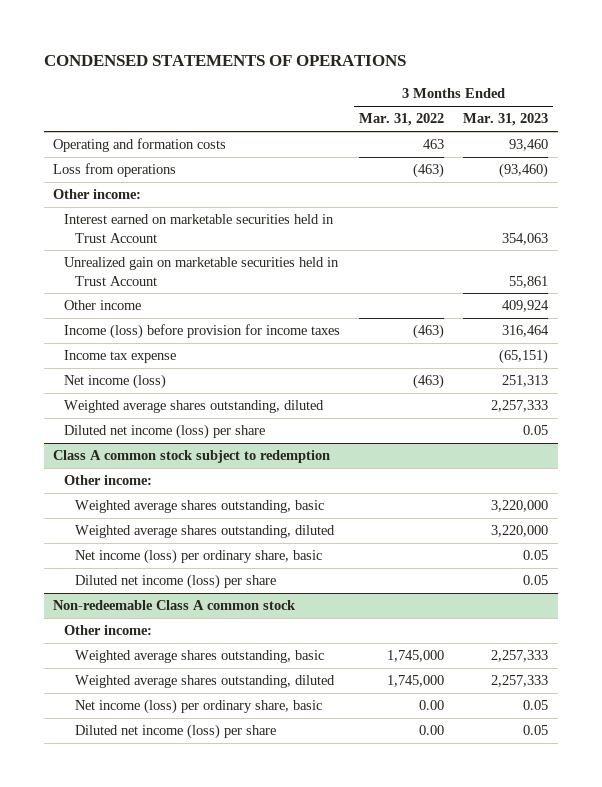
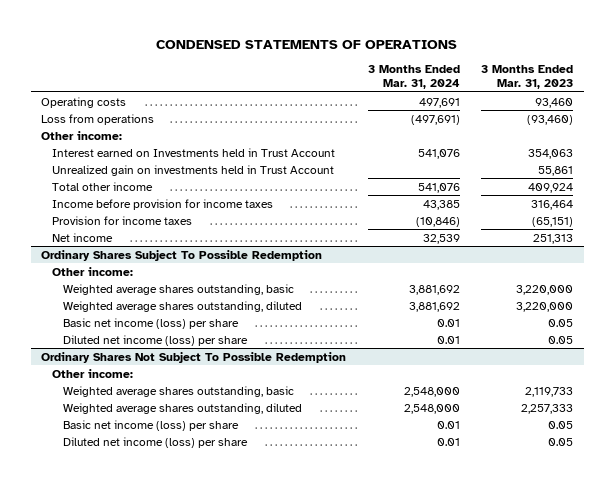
- | 3 Months Ended Mar. 31, 2022 | 3 Months Ended Mar. 31, 2023
+ | 3 Months Ended Mar. 31, 2024 | 3 Months Ended Mar. 31, 2023
- Operating and formation costs | 463 | 93,460
+ Operating costs | 497,691 | 93,460
- Interest earned on marketable securities held in Trust Account | | 354,063
- Unrealized gain on marketable securities held in Trust Account | | 55,861
- Other income | | 409,924
- Income (loss) before provision for income taxes | (463) | 316,464
- Income tax expense | | (65,151)
- Net income (loss) | (463) | 251,313
- Weighted average shares outstanding, diluted | | 2,257,333
- Diluted net income (loss) per share | | 0.05
- Class A common stock subject to redemption
+ Interest earned on Investments held in Trust Account | 541,076 | 354,063
+ Unrealized gain on investments held in Trust Account | | 55,861
+ Total other income | 541,076 | 409,924
+ Income before provision for income taxes | 43,385 | 316,464
+ Provision for income taxes | (10,846) | (65,151)
+ Net income | 32,539 | 251,313
+ Ordinary Shares Subject To Possible Redemption
- Net income (loss) per ordinary share, basic | | 0.05
+ Basic net income (loss) per share | 0.01 | 0.05
- Non-redeemable Class A common stock
+ Ordinary Shares Not Subject To Possible Redemption
- Weighted average shares outstanding, basic | 1,745,000 | 2,257,333
+ Weighted average shares outstanding, basic | 2,548,000 | 2,119,733
- Net income (loss) per ordinary share, basic | 0.00 | 0.05
+ Basic net income (loss) per share | 0.01 | 0.05

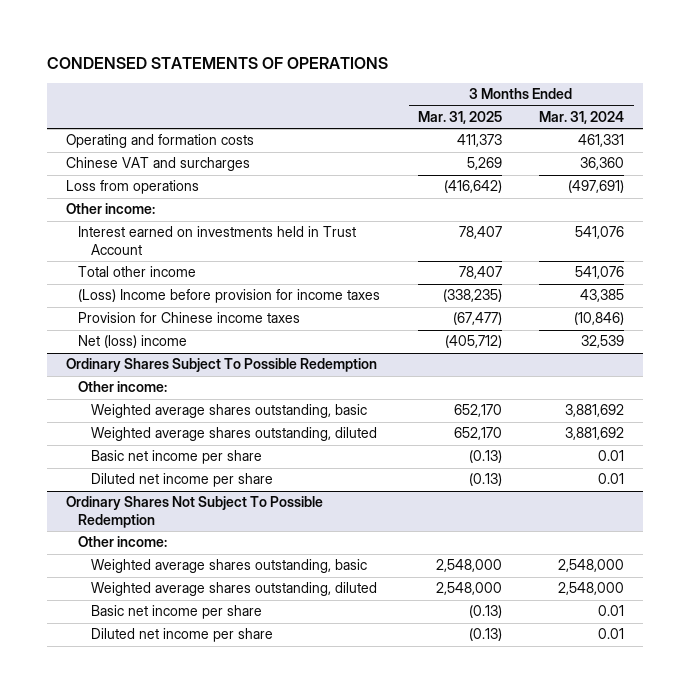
- | 3 Months Ended Mar. 31, 2024 | 3 Months Ended Mar. 31, 2023
+ | 3 Months Ended Mar. 31, 2025 | 3 Months Ended Mar. 31, 2024
- Operating costs | 497,691 | 93,460
+ Operating and formation costs | 411,373 | 461,331
+ Chinese VAT and surcharges | 5,269 | 36,360
- Interest earned on Investments held in Trust Account | 541,076 | 354,063
- Unrealized gain on investments held in Trust Account | | 55,861
+ Interest earned on investments held in Trust Account | 78,407 | 541,076
- Income before provision for income taxes | 43,385 | 316,464
- Provision for income taxes | (10,846) | (65,151)
- Net income | 32,539 | 251,313
+ (Loss) Income before provision for income taxes | (338,235) | 43,385
+ Provision for Chinese income taxes | (67,477) | (10,846)
+ Net (loss) income | (405,712) | 32,539
@ Ordinary Shares Subject To Possible Redemption
- Basic net income (loss) per share | 0.01 | 0.05
- Diluted net income (loss) per share | 0.01 | 0.05
+ Basic net income per share | (0.13) | 0.01
+ Diluted net income per share | (0.13) | 0.01
@ Ordinary Shares Not Subject To Possible Redemption
- Basic net income (loss) per share | 0.01 | 0.05
- Diluted net income (loss) per share | 0.01 | 0.05
+ Basic net income per share | (0.13) | 0.01
+ Diluted net income per share | (0.13) | 0.01

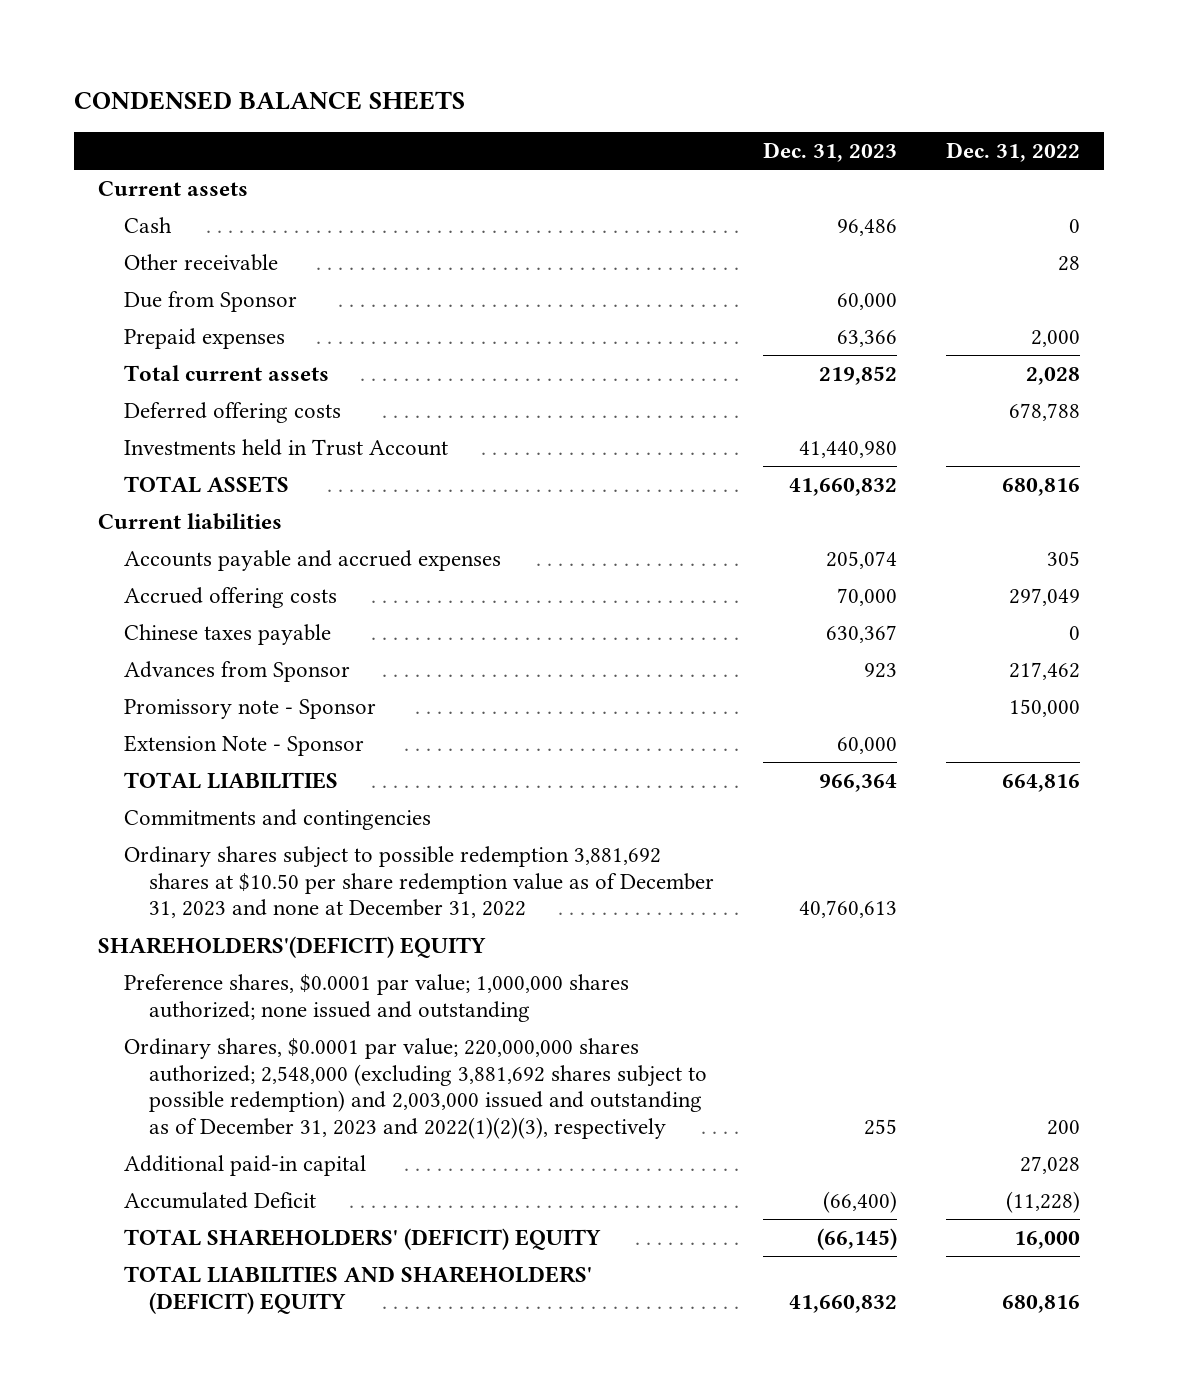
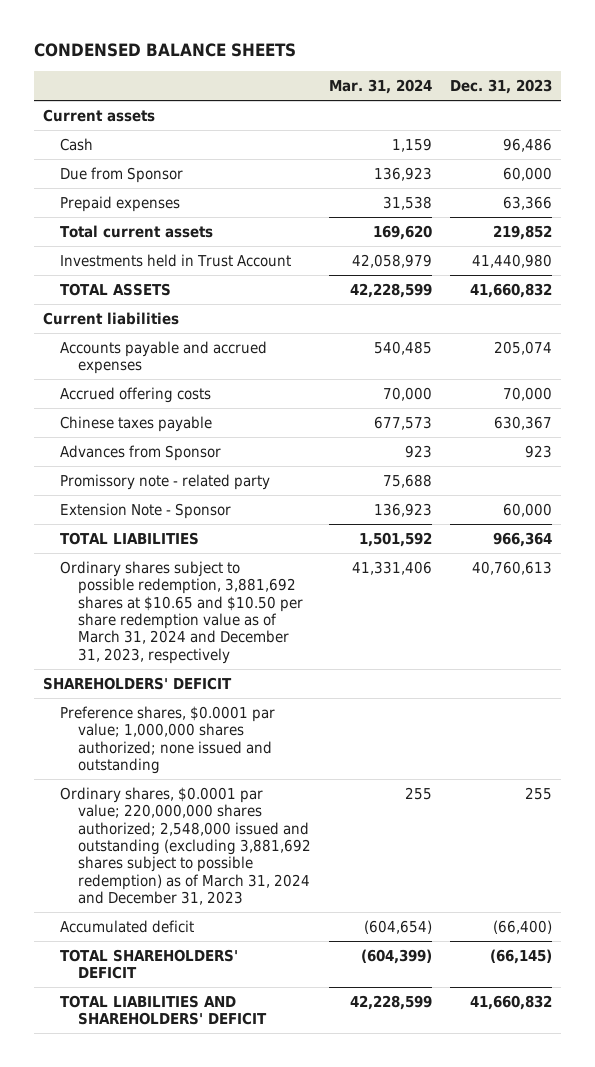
- | Dec. 31, 2023 | Dec. 31, 2022
+ | Mar. 31, 2024 | Dec. 31, 2023
- Other receivable | | 28
- Deferred offering costs | | 678,788
- Promissory note - Sponsor | | 150,000
+ Promissory note - related party | 75,688 |
- Commitments and contingencies
- Ordinary shares subject to possible redemption 3,881,692 shares at $10.50 per share redemption value as of December 31, 2023 and none at December 31, 2022 | 40,760,613 |
- SHAREHOLDERS'(DEFICIT) EQUITY
+ Ordinary shares subject to possible redemption, 3,881,692 shares at $10.65 and $10.50 per share redemption value as of March 31, 2024 and December 31, 2023, respectively | 41,331,406 | 40,760,613
+ SHAREHOLDERS' DEFICIT
- Ordinary shares, $0.0001 par value; 220,000,000 shares authorized; 2,548,000 (excluding 3,881,692 shares subject to possible redemption) and 2,003,000 issued and outstanding as of December 31, 2023 and 2022(1)(2)(3), respectively | 255 | 200
- Additional paid-in capital | | 27,028
- Accumulated Deficit | (66,400) | (11,228)
- TOTAL SHAREHOLDERS' (DEFICIT) EQUITY | (66,145) | 16,000
- TOTAL LIABILITIES AND SHAREHOLDERS' (DEFICIT) EQUITY | 41,660,832 | 680,816
+ Ordinary shares, $0.0001 par value; 220,000,000 shares authorized; 2,548,000 issued and outstanding (excluding 3,881,692 shares subject to possible redemption) as of March 31, 2024 and December 31, 2023 | 255 | 255
+ Accumulated deficit | (604,654) | (66,400)
+ TOTAL SHAREHOLDERS' DEFICIT | (604,399) | (66,145)
+ TOTAL LIABILITIES AND SHAREHOLDERS' DEFICIT | 42,228,599 | 41,660,832

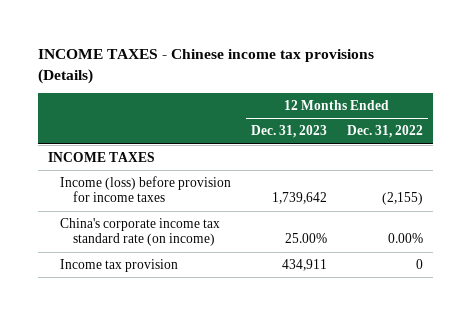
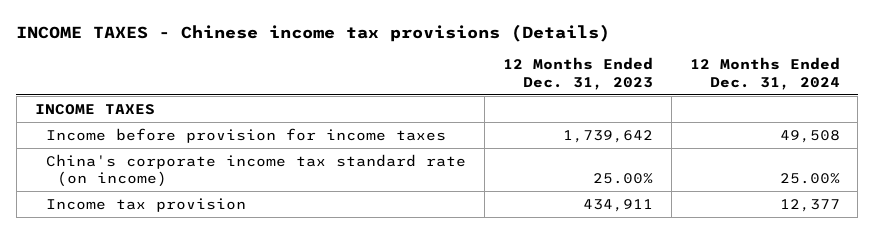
- | 12 Months Ended Dec. 31, 2023 | 12 Months Ended Dec. 31, 2022
+ | 12 Months Ended Dec. 31, 2023 | 12 Months Ended Dec. 31, 2024
- Income (loss) before provision for income taxes | 1,739,642 | (2,155)
+ Income before provision for income taxes | 1,739,642 | 49,508

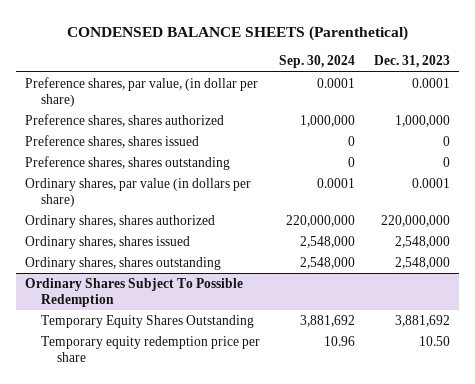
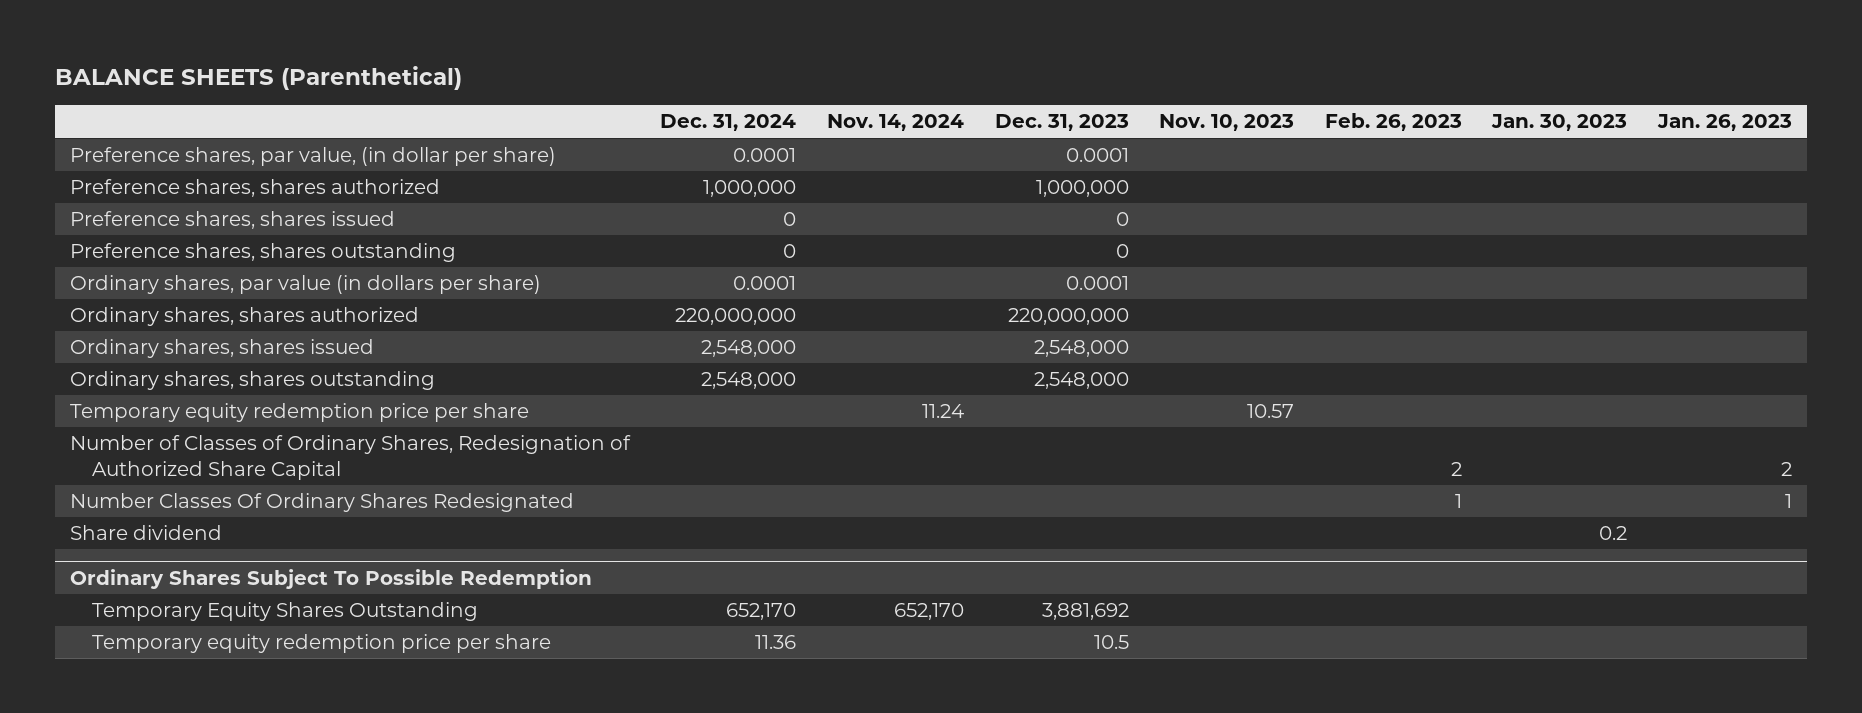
- CONDENSED BALANCE SHEETS (Parenthetical)
+ BALANCE SHEETS (Parenthetical)
- | Sep. 30, 2024 | Dec. 31, 2023
+ | Dec. 31, 2024 | Nov. 14, 2024 | Dec. 31, 2023 | Nov. 10, 2023 | Feb. 26, 2023 | Jan. 30, 2023 | Jan. 26, 2023
+ Temporary equity redemption price per share | | 11.24 | | 10.57 | | |
+ Number of Classes of Ordinary Shares, Redesignation of Authorized Share Capital | | | | | 2 | | 2
+ Number Classes Of Ordinary Shares Redesignated | | | | | 1 | | 1
+ Share dividend | | | | | | 0.2 |
@ Ordinary Shares Subject To Possible Redemption
- Temporary equity redemption price per share | 10.96 | 10.50
+ Temporary equity redemption price per share | 11.36 | | 10.5 | | | |

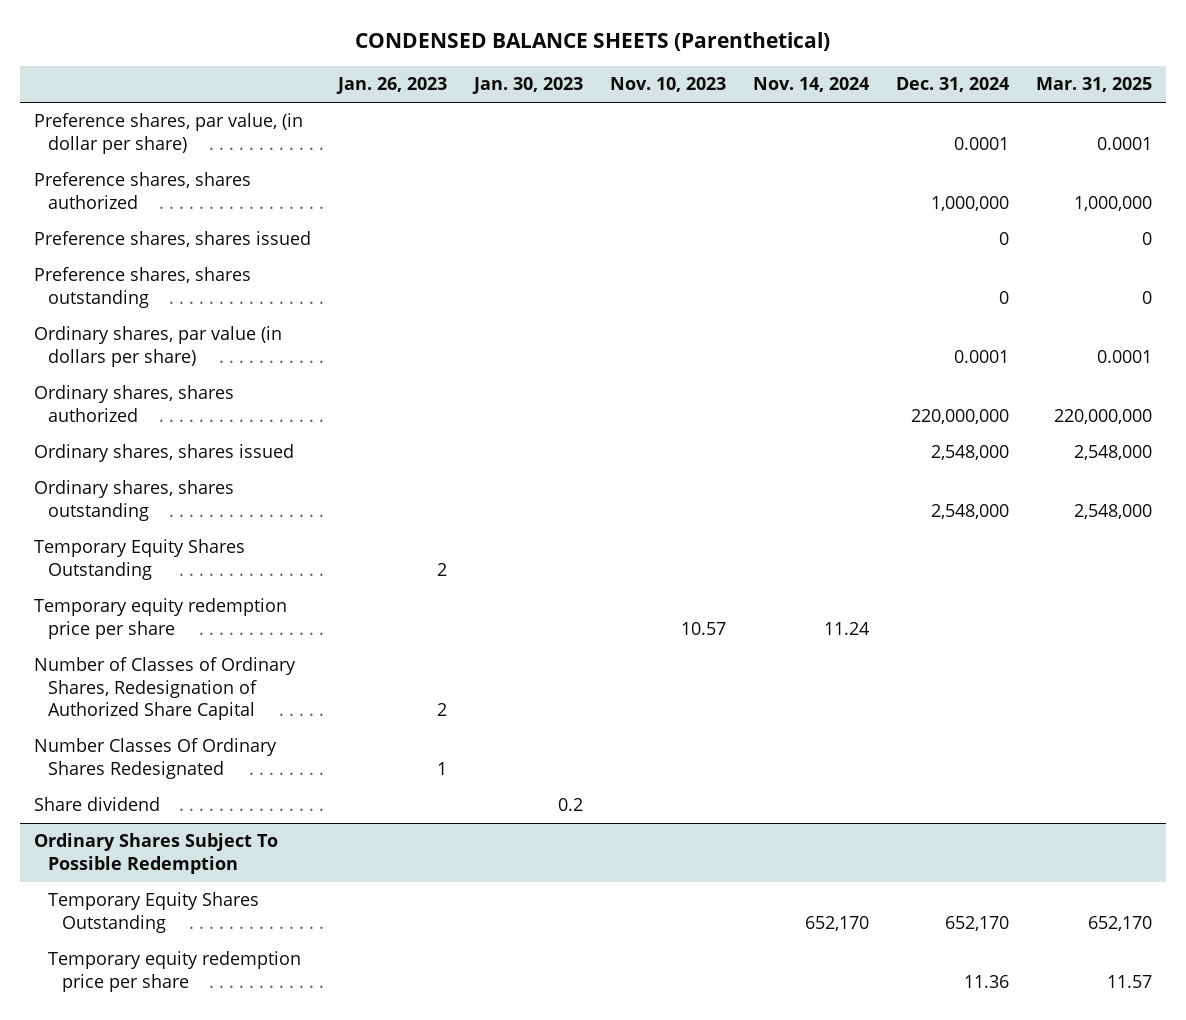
- BALANCE SHEETS (Parenthetical)
+ CONDENSED BALANCE SHEETS (Parenthetical)
- | Dec. 31, 2024 | Nov. 14, 2024 | Dec. 31, 2023 | Nov. 10, 2023 | Feb. 26, 2023 | Jan. 30, 2023 | Jan. 26, 2023
+ | Jan. 26, 2023 | Jan. 30, 2023 | Nov. 10, 2023 | Nov. 14, 2024 | Dec. 31, 2024 | Mar. 31, 2025
+ Temporary Equity Shares Outstanding | 2 | | | | |

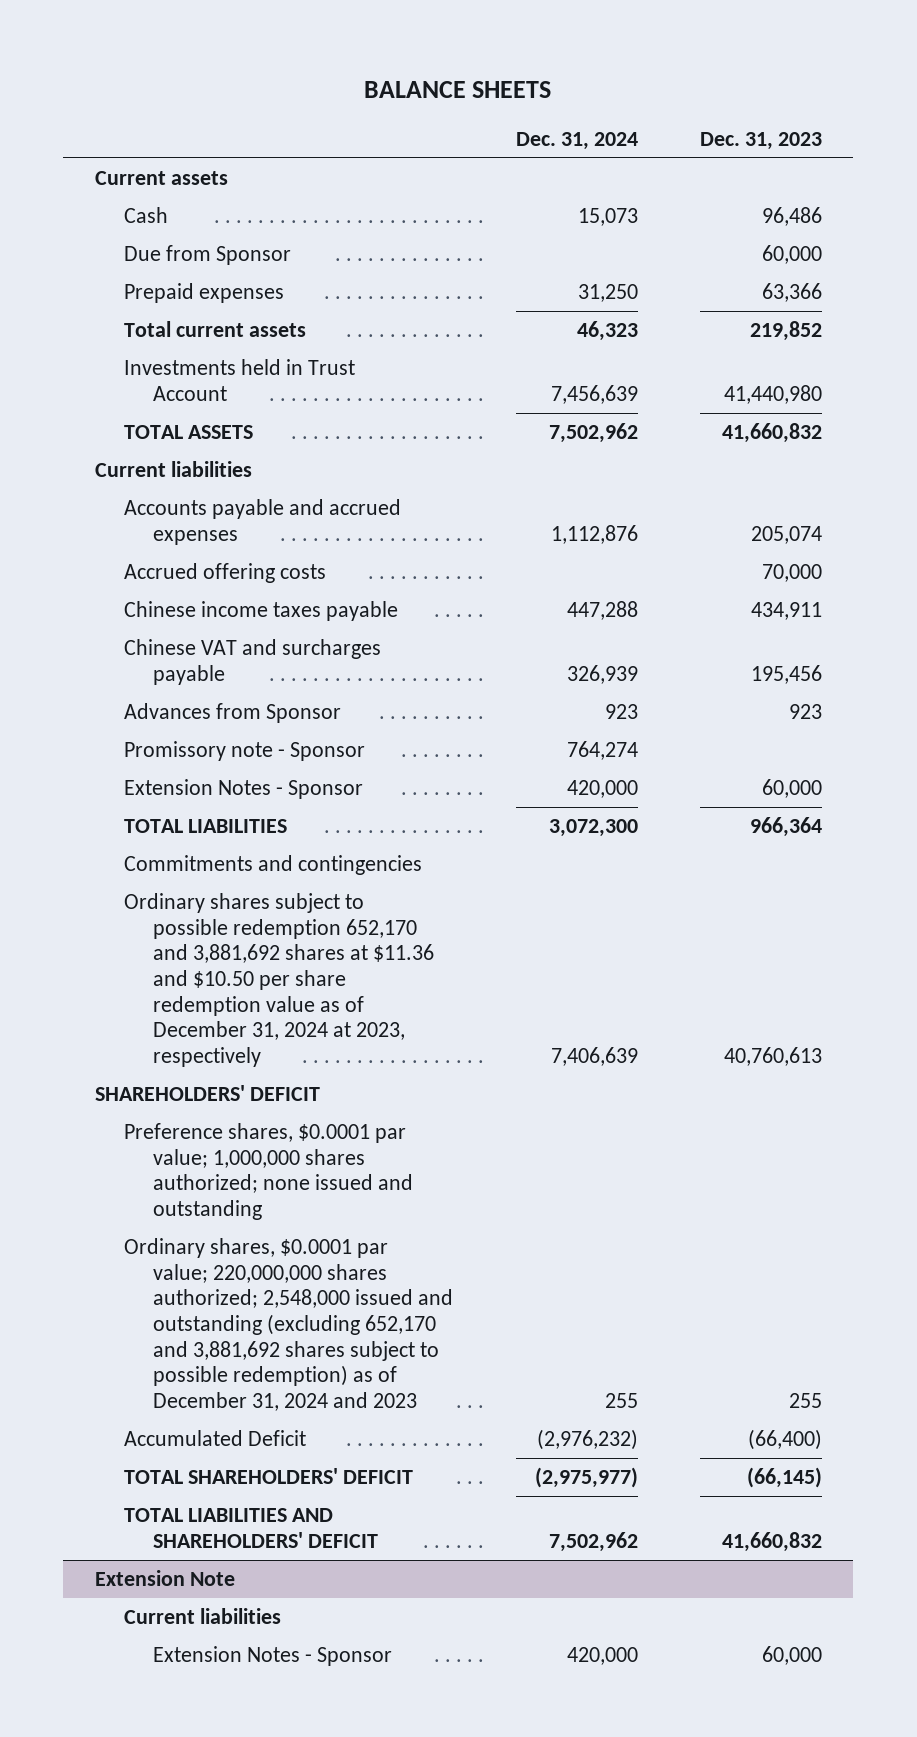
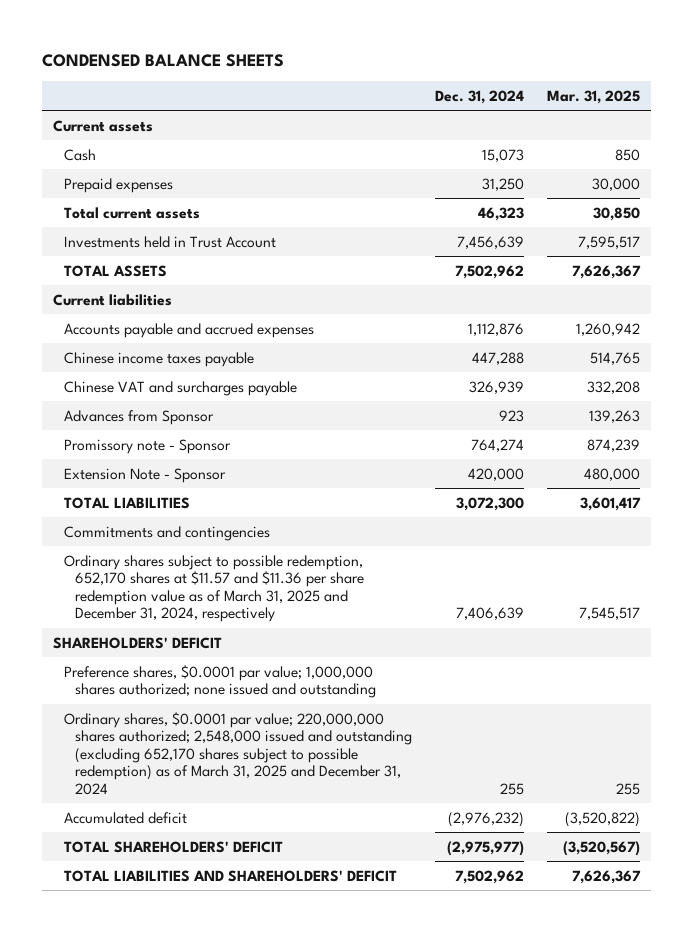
- BALANCE SHEETS
+ CONDENSED BALANCE SHEETS
- | Dec. 31, 2024 | Dec. 31, 2023
+ | Dec. 31, 2024 | Mar. 31, 2025
- Due from Sponsor | | 60,000
- Accrued offering costs | | 70,000
- Extension Notes - Sponsor | 420,000 | 60,000
+ Extension Note - Sponsor | 420,000 | 480,000
- Ordinary shares subject to possible redemption 652,170 and 3,881,692 shares at $11.36 and $10.50 per share redemption value as of December 31, 2024 at 2023, respectively | 7,406,639 | 40,760,613
+ Ordinary shares subject to possible redemption, 652,170 shares at $11.57 and $11.36 per share redemption value as of March 31, 2025 and December 31, 2024, respectively | 7,406,639 | 7,545,517
- Ordinary shares, $0.0001 par value; 220,000,000 shares authorized; 2,548,000 issued and outstanding (excluding 652,170 and 3,881,692 shares subject to possible redemption) as of December 31, 2024 and 2023 | 255 | 255
- Accumulated Deficit | (2,976,232) | (66,400)
+ Ordinary shares, $0.0001 par value; 220,000,000 shares authorized; 2,548,000 issued and outstanding (excluding 652,170 shares subject to possible redemption) as of March 31, 2025 and December 31, 2024 | 255 | 255
+ Accumulated deficit | (2,976,232) | (3,520,822)
- Extension Note
- Current liabilities
- Extension Notes - Sponsor | 420,000 | 60,000

